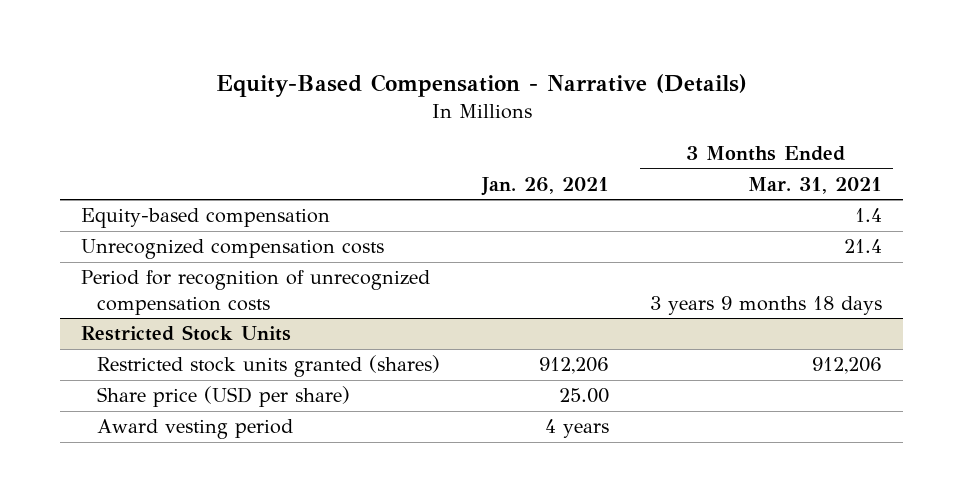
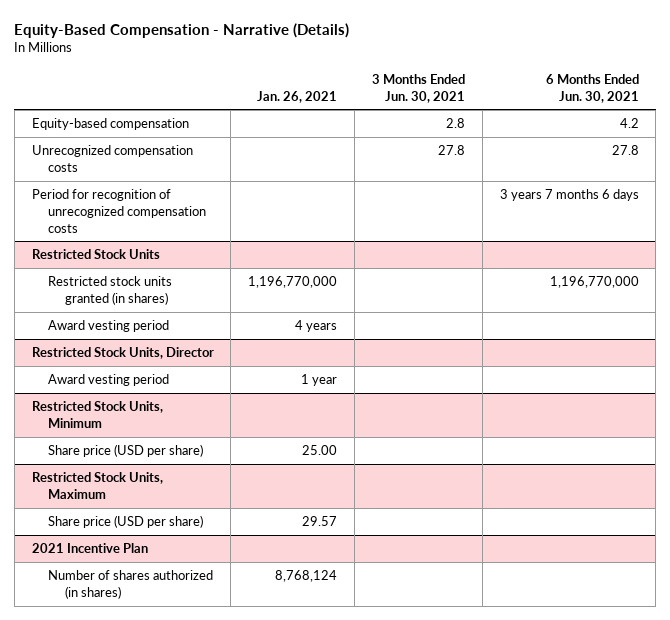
- | Jan. 26, 2021 | 3 Months Ended Mar. 31, 2021
+ | Jan. 26, 2021 | 3 Months Ended Jun. 30, 2021 | 6 Months Ended Jun. 30, 2021
@ Restricted Stock Units
- Restricted stock units granted (shares) | 912,206 | 912,206
- Share price (USD per share) | 25.00 |
+ Restricted stock units granted (in shares) | 1,196,770,000 | | 1,196,770,000
+ Restricted Stock Units, Director
+ Award vesting period | 1 year | |
+ Restricted Stock Units, Minimum
+ Share price (USD per share) | 25.00 | |
+ Restricted Stock Units, Maximum
+ Share price (USD per share) | 29.57 | |
+ 2021 Incentive Plan
+ Number of shares authorized (in shares) | 8,768,124 | |

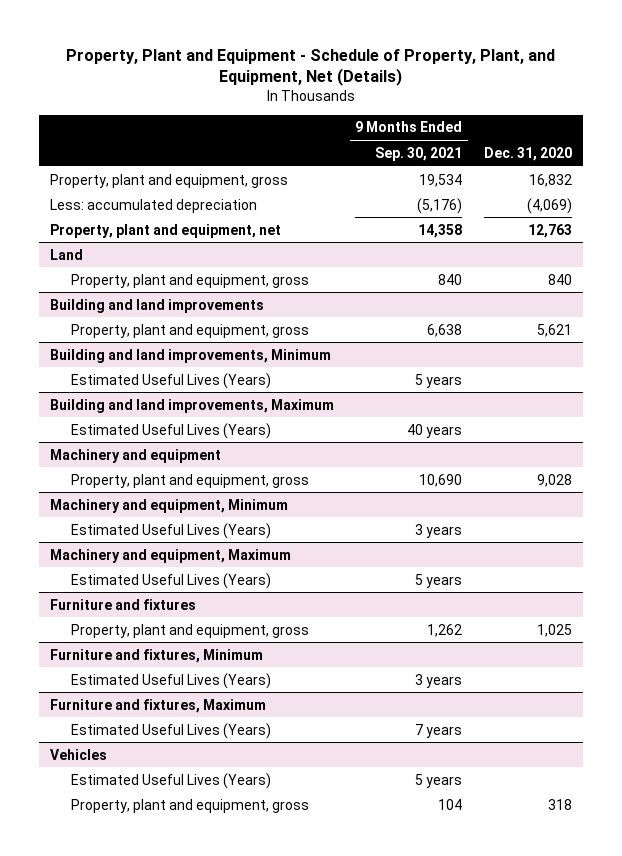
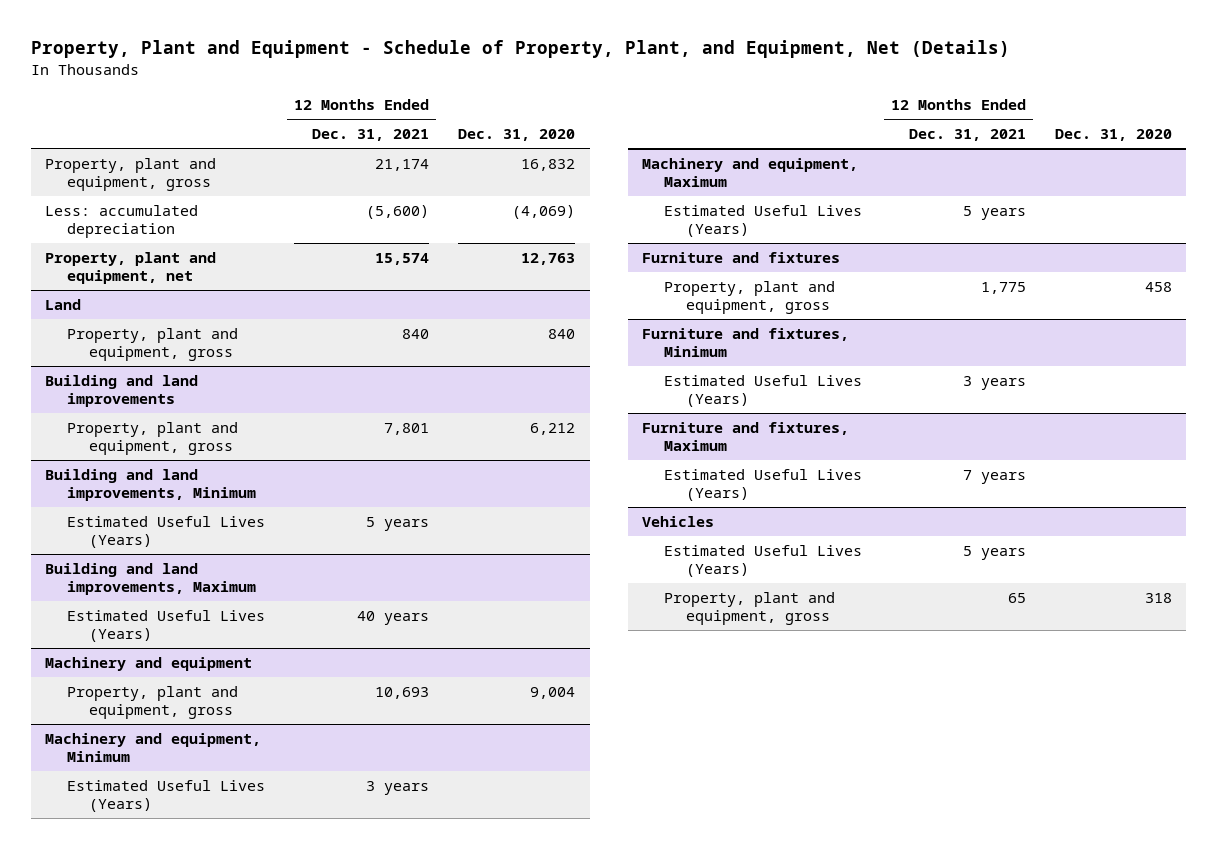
- | 9 Months Ended Sep. 30, 2021 | Dec. 31, 2020
+ | 12 Months Ended Dec. 31, 2021 | Dec. 31, 2020
@ Building and land improvements
- Property, plant and equipment, gross | 6,638 | 5,621
+ Property, plant and equipment, gross | 7,801 | 6,212
@ Machinery and equipment
- Property, plant and equipment, gross | 10,690 | 9,028
+ Property, plant and equipment, gross | 10,693 | 9,004
@ Furniture and fixtures
- Property, plant and equipment, gross | 1,262 | 1,025
+ Property, plant and equipment, gross | 1,775 | 458

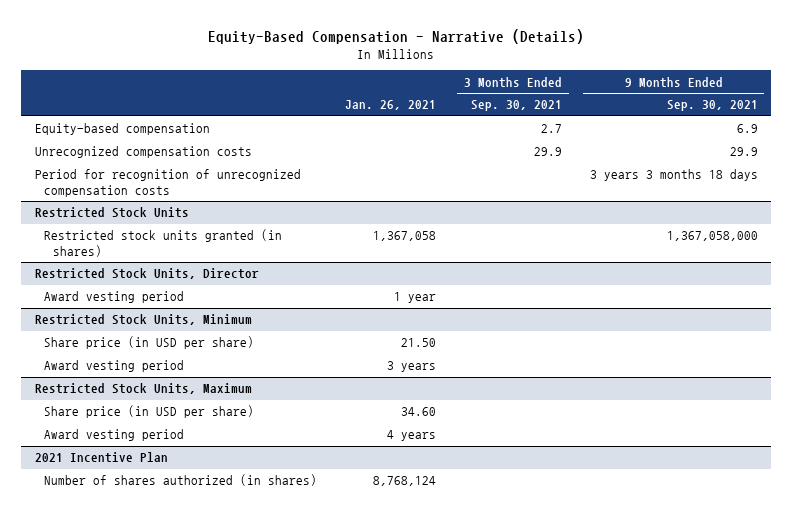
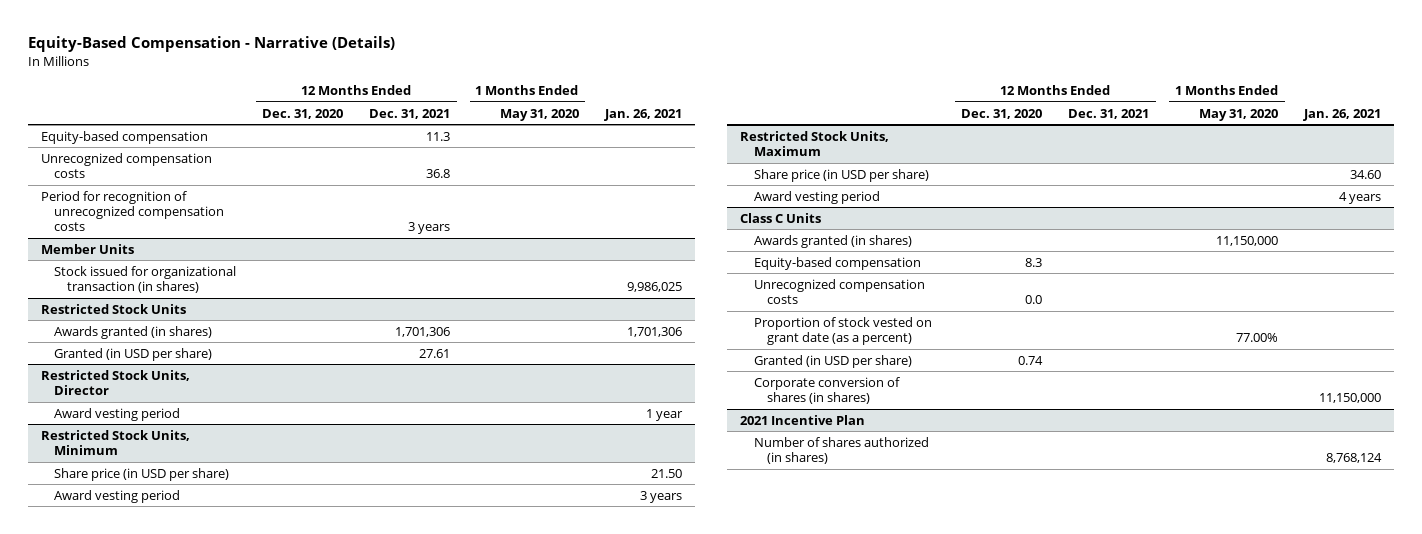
- | Jan. 26, 2021 | 3 Months Ended Sep. 30, 2021 | 9 Months Ended Sep. 30, 2021
+ | 12 Months Ended Dec. 31, 2020 | 12 Months Ended Dec. 31, 2021 | 1 Months Ended May 31, 2020 | Jan. 26, 2021
+ Member Units
+ Stock issued for organizational transaction (in shares) | | | | 9,986,025
@ Restricted Stock Units
- Restricted stock units granted (in shares) | 1,367,058 | | 1,367,058,000
+ Awards granted (in shares) | | 1,701,306 | | 1,701,306
+ Granted (in USD per share) | | 27.61 | |
+ Class C Units
+ Awards granted (in shares) | | | 11,150,000 |
+ Equity-based compensation | 8.3 | | |
+ Unrecognized compensation costs | 0.0 | | |
+ Proportion of stock vested on grant date (as a percent) | | | 77.00% |
+ Granted (in USD per share) | 0.74 | | |
+ Corporate conversion of shares (in shares) | | | | 11,150,000

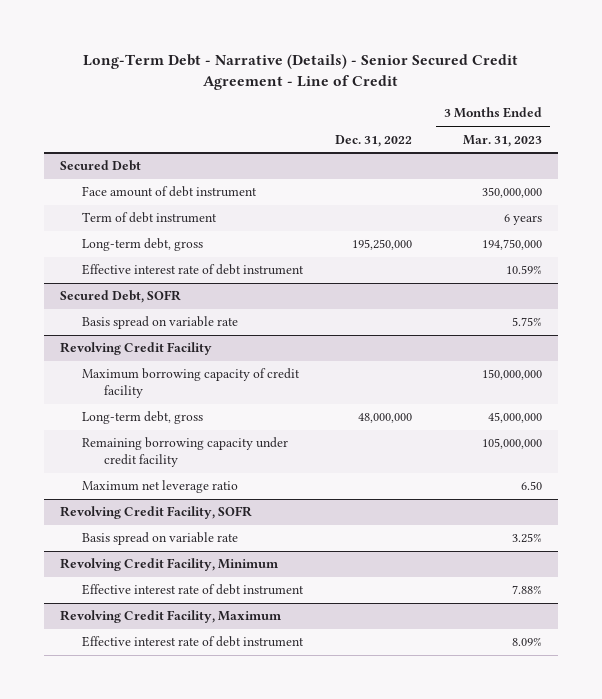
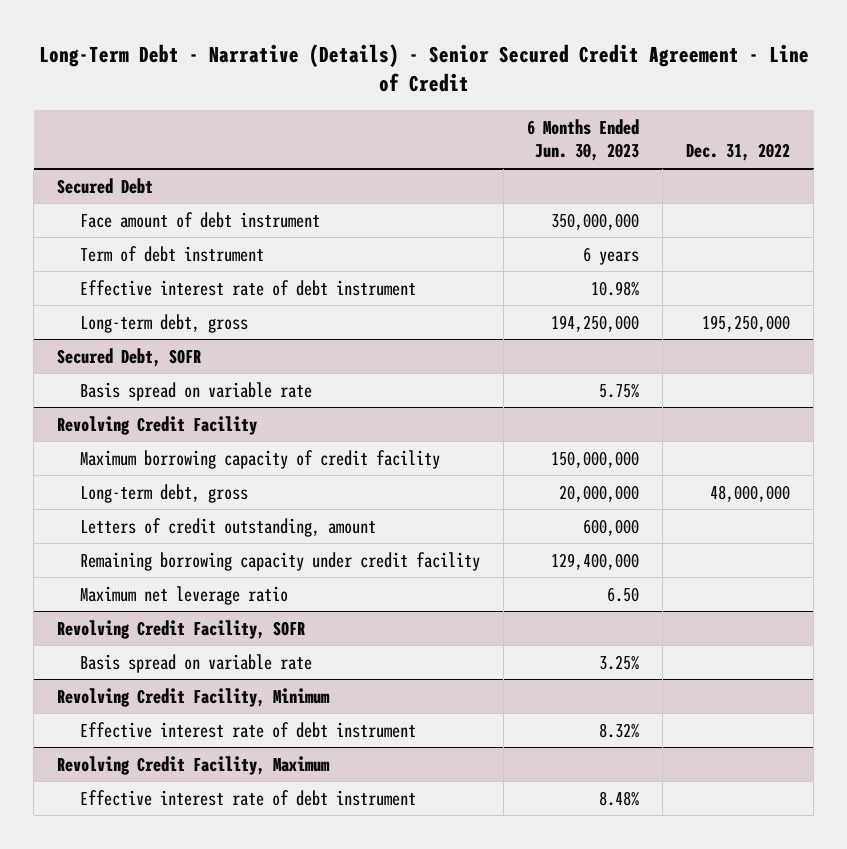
- | Dec. 31, 2022 | 3 Months Ended Mar. 31, 2023
+ | 6 Months Ended Jun. 30, 2023 | Dec. 31, 2022
@ Secured Debt
moved down: Long-term debt, gross | 194,250,000 | 195,250,000
@ Revolving Credit Facility
+ Letters of credit outstanding, amount | 600,000 |

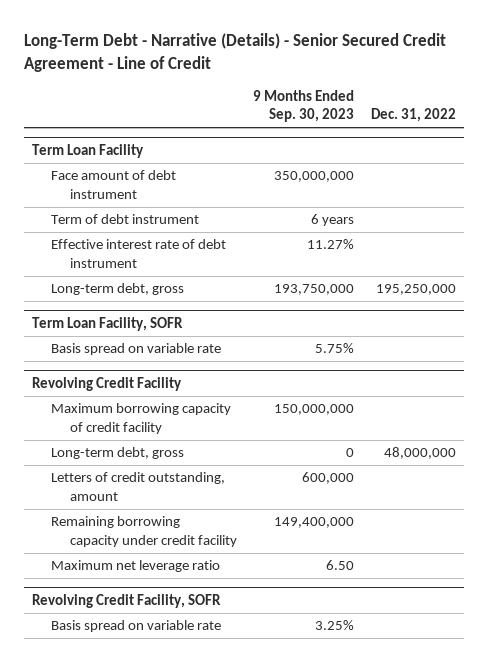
- | 6 Months Ended Jun. 30, 2023 | Dec. 31, 2022
+ | 9 Months Ended Sep. 30, 2023 | Dec. 31, 2022
- Secured Debt
+ Term Loan Facility
- Secured Debt, SOFR
- Basis spread on variable rate | 5.75% |
+ Term Loan Facility, SOFR
+ Basis spread on variable rate | 5.75% |
- Revolving Credit Facility, Minimum
- Effective interest rate of debt instrument | 8.32% |
- Revolving Credit Facility, Maximum
- Effective interest rate of debt instrument | 8.48% |

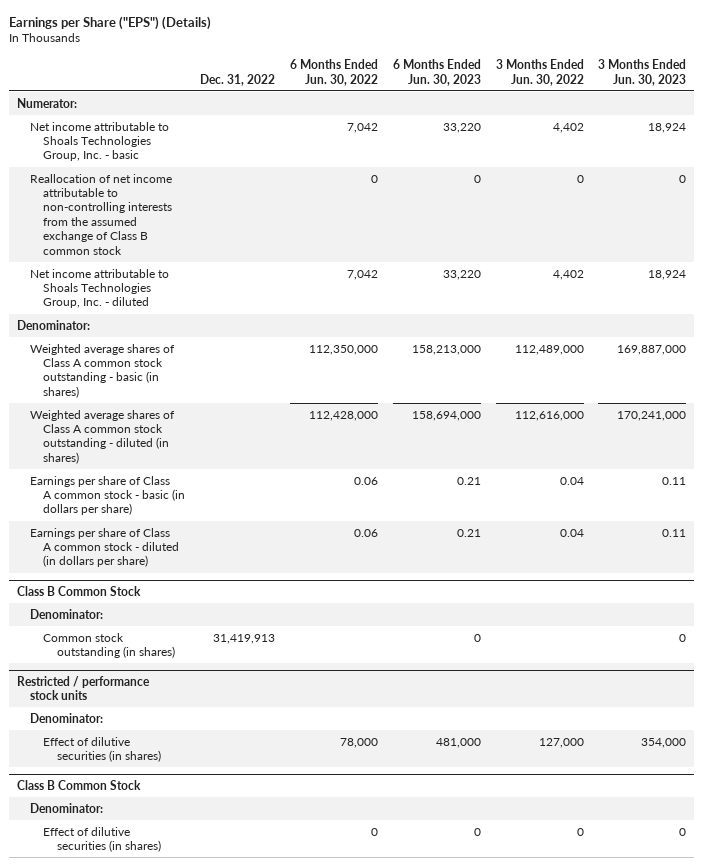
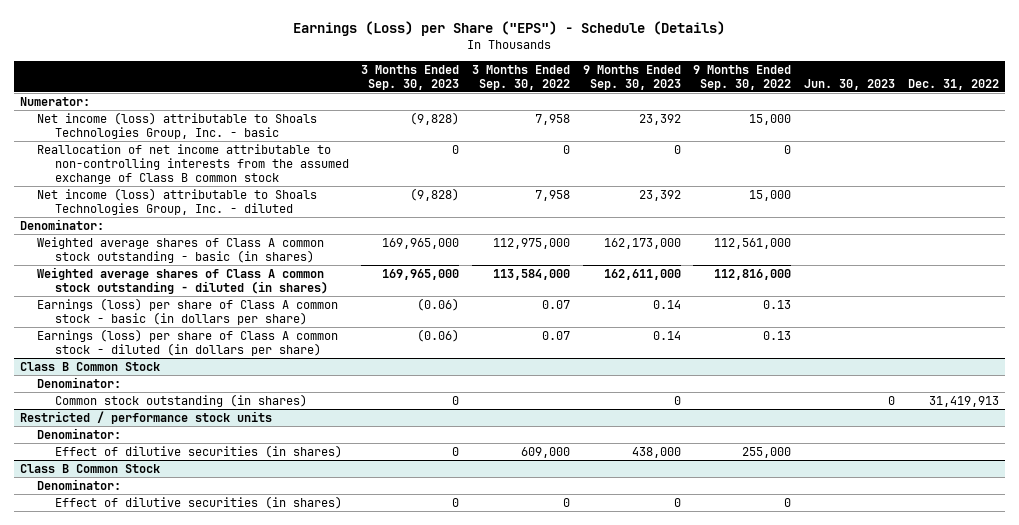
- Earnings per Share ("EPS") (Details)
+ Earnings (Loss) per Share ("EPS") - Schedule (Details)
- | Dec. 31, 2022 | 6 Months Ended Jun. 30, 2022 | 6 Months Ended Jun. 30, 2023 | 3 Months Ended Jun. 30, 2022 | 3 Months Ended Jun. 30, 2023
+ | 3 Months Ended Sep. 30, 2023 | 3 Months Ended Sep. 30, 2022 | 9 Months Ended Sep. 30, 2023 | 9 Months Ended Sep. 30, 2022 | Jun. 30, 2023 | Dec. 31, 2022
- Net income attributable to Shoals Technologies Group, Inc. - basic | | 7,042 | 33,220 | 4,402 | 18,924
+ Net income (loss) attributable to Shoals Technologies Group, Inc. - basic | (9,828) | 7,958 | 23,392 | 15,000 | |
- Net income attributable to Shoals Technologies Group, Inc. - diluted | | 7,042 | 33,220 | 4,402 | 18,924
+ Net income (loss) attributable to Shoals Technologies Group, Inc. - diluted | (9,828) | 7,958 | 23,392 | 15,000 | |
- Earnings per share of Class A common stock - basic (in dollars per share) | | 0.06 | 0.21 | 0.04 | 0.11
- Earnings per share of Class A common stock - diluted (in dollars per share) | | 0.06 | 0.21 | 0.04 | 0.11
+ Earnings (loss) per share of Class A common stock - basic (in dollars per share) | (0.06) | 0.07 | 0.14 | 0.13 | |
+ Earnings (loss) per share of Class A common stock - diluted (in dollars per share) | (0.06) | 0.07 | 0.14 | 0.13 | |

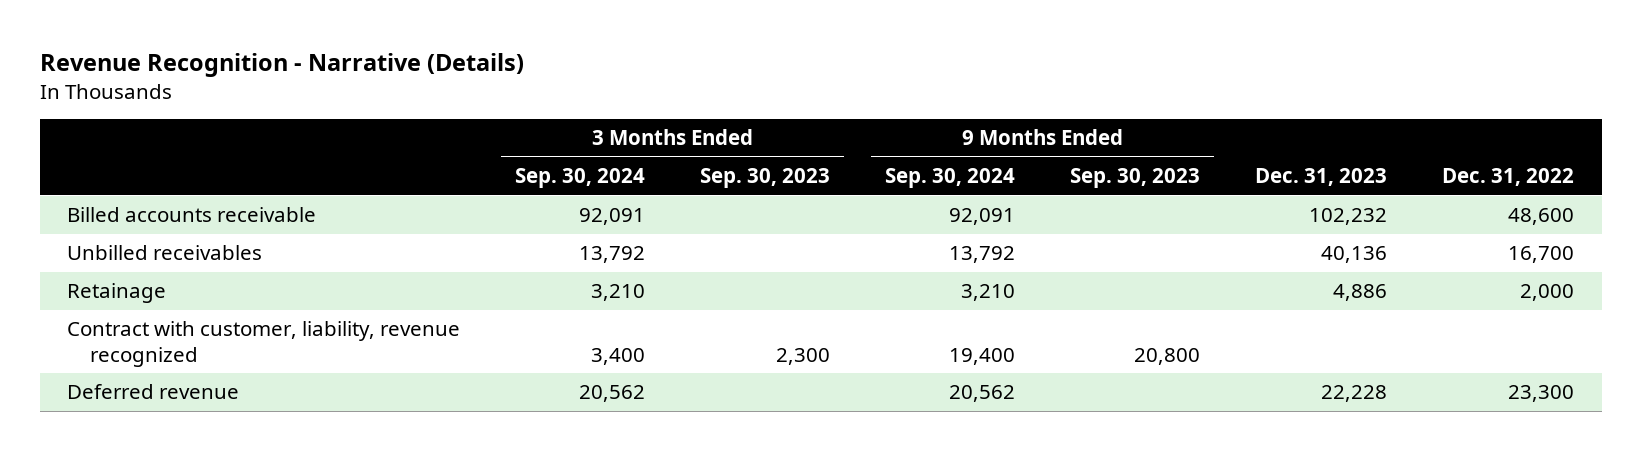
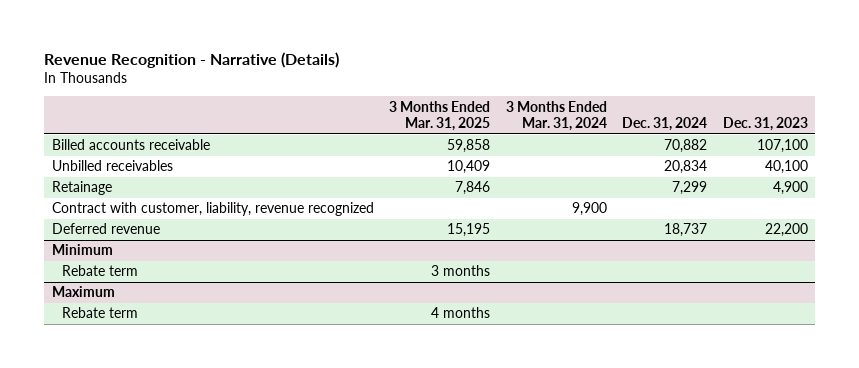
- | 3 Months Ended Sep. 30, 2024 | 3 Months Ended Sep. 30, 2023 | 9 Months Ended Sep. 30, 2024 | 9 Months Ended Sep. 30, 2023 | Dec. 31, 2023 | Dec. 31, 2022
+ | 3 Months Ended Mar. 31, 2025 | 3 Months Ended Mar. 31, 2024 | Dec. 31, 2024 | Dec. 31, 2023
- Billed accounts receivable | 92,091 | | 92,091 | | 102,232 | 48,600
- Unbilled receivables | 13,792 | | 13,792 | | 40,136 | 16,700
- Retainage | 3,210 | | 3,210 | | 4,886 | 2,000
+ Billed accounts receivable | 59,858 | | 70,882 | 107,100
+ Unbilled receivables | 10,409 | | 20,834 | 40,100
+ Retainage | 7,846 | | 7,299 | 4,900
- Deferred revenue | 20,562 | | 20,562 | | 22,228 | 23,300
+ Deferred revenue | 15,195 | | 18,737 | 22,200
+ Minimum
+ Rebate term | 3 months | | |
+ Maximum
+ Rebate term | 4 months | | |

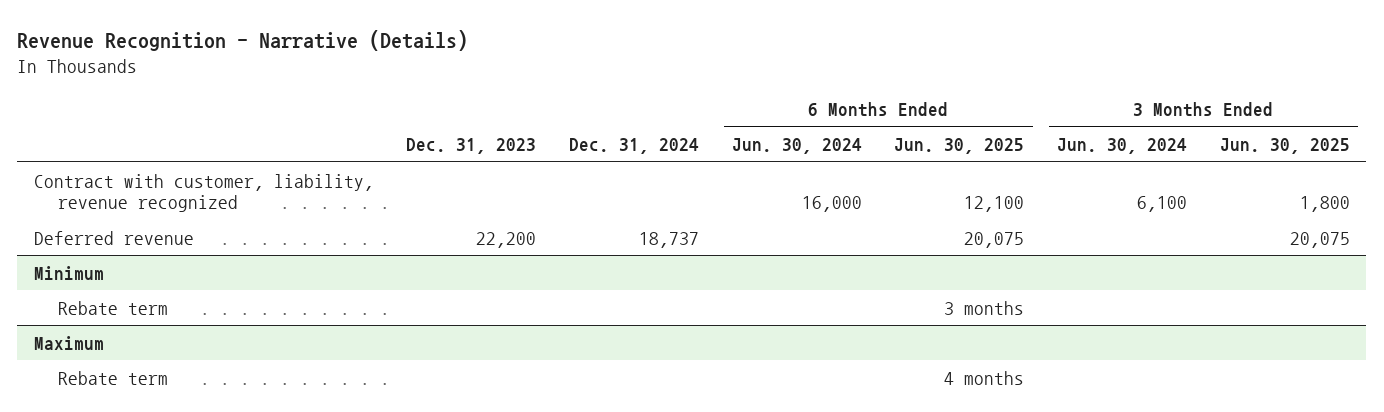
- | 3 Months Ended Mar. 31, 2025 | 3 Months Ended Mar. 31, 2024 | Dec. 31, 2024 | Dec. 31, 2023
+ | Dec. 31, 2023 | Dec. 31, 2024 | 6 Months Ended Jun. 30, 2024 | 6 Months Ended Jun. 30, 2025 | 3 Months Ended Jun. 30, 2024 | 3 Months Ended Jun. 30, 2025
- Billed accounts receivable | 59,858 | | 70,882 | 107,100
- Unbilled receivables | 10,409 | | 20,834 | 40,100
- Retainage | 7,846 | | 7,299 | 4,900

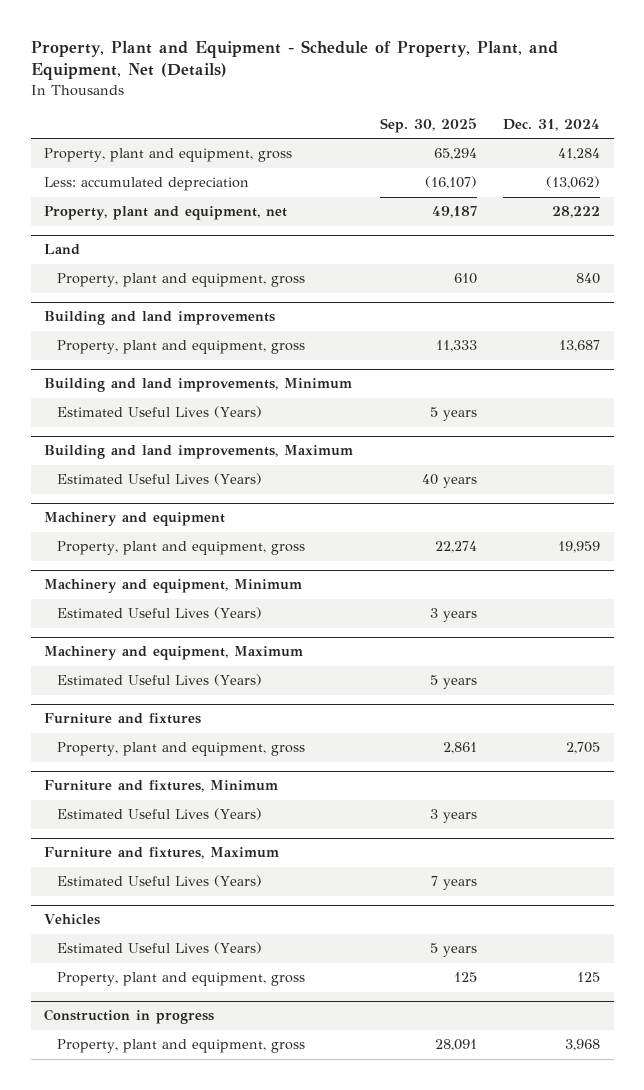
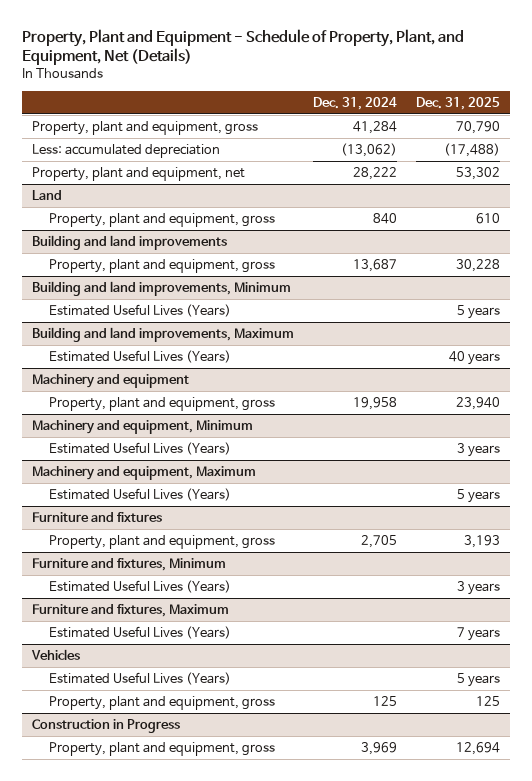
- | Sep. 30, 2025 | Dec. 31, 2024
+ | Dec. 31, 2024 | Dec. 31, 2025
@ Machinery and equipment
- Property, plant and equipment, gross | 22,274 | 19,959
+ Property, plant and equipment, gross | 19,958 | 23,940
- Construction in progress
- Property, plant and equipment, gross | 28,091 | 3,968
+ Construction in Progress
+ Property, plant and equipment, gross | 3,969 | 12,694

